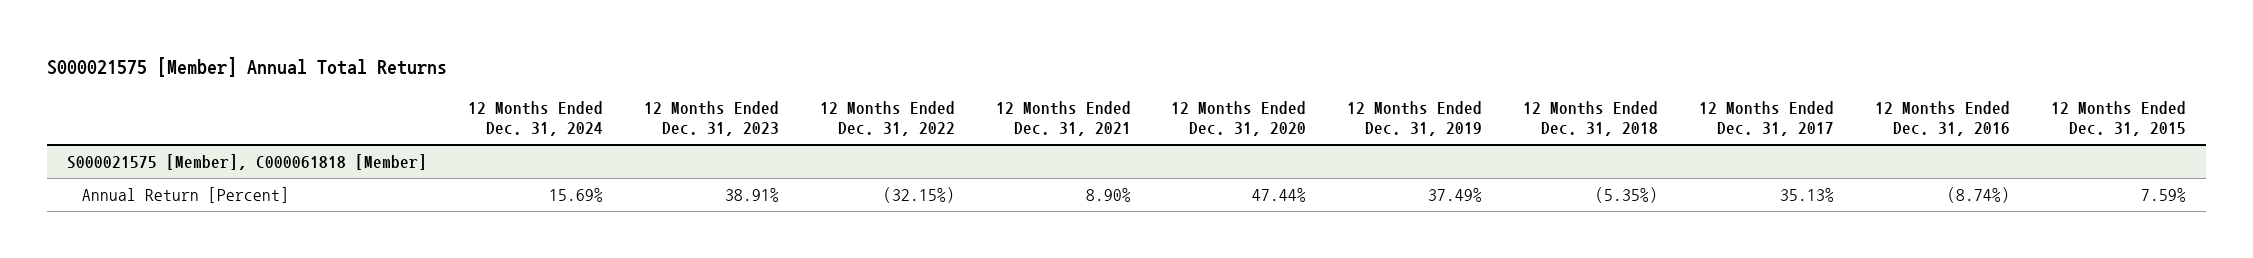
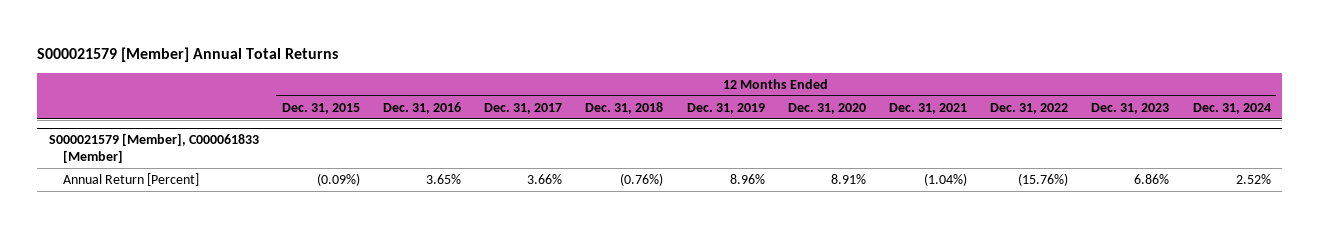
- S000021575 [Member] Annual Total Returns
+ S000021579 [Member] Annual Total Returns
- | 12 Months Ended Dec. 31, 2024 | 12 Months Ended Dec. 31, 2023 | 12 Months Ended Dec. 31, 2022 | 12 Months Ended Dec. 31, 2021 | 12 Months Ended Dec. 31, 2020 | 12 Months Ended Dec. 31, 2019 | 12 Months Ended Dec. 31, 2018 | 12 Months Ended Dec. 31, 2017 | 12 Months Ended Dec. 31, 2016 | 12 Months Ended Dec. 31, 2015
+ | 12 Months Ended Dec. 31, 2015 | 12 Months Ended Dec. 31, 2016 | 12 Months Ended Dec. 31, 2017 | 12 Months Ended Dec. 31, 2018 | 12 Months Ended Dec. 31, 2019 | 12 Months Ended Dec. 31, 2020 | 12 Months Ended Dec. 31, 2021 | 12 Months Ended Dec. 31, 2022 | 12 Months Ended Dec. 31, 2023 | 12 Months Ended Dec. 31, 2024
- S000021575 [Member], C000061818 [Member]
- Annual Return [Percent] | 15.69% | 38.91% | (32.15%) | 8.90% | 47.44% | 37.49% | (5.35%) | 35.13% | (8.74%) | 7.59%
+ S000021579 [Member], C000061833 [Member]
+ Annual Return [Percent] | (0.09%) | 3.65% | 3.66% | (0.76%) | 8.96% | 8.91% | (1.04%) | (15.76%) | 6.86% | 2.52%

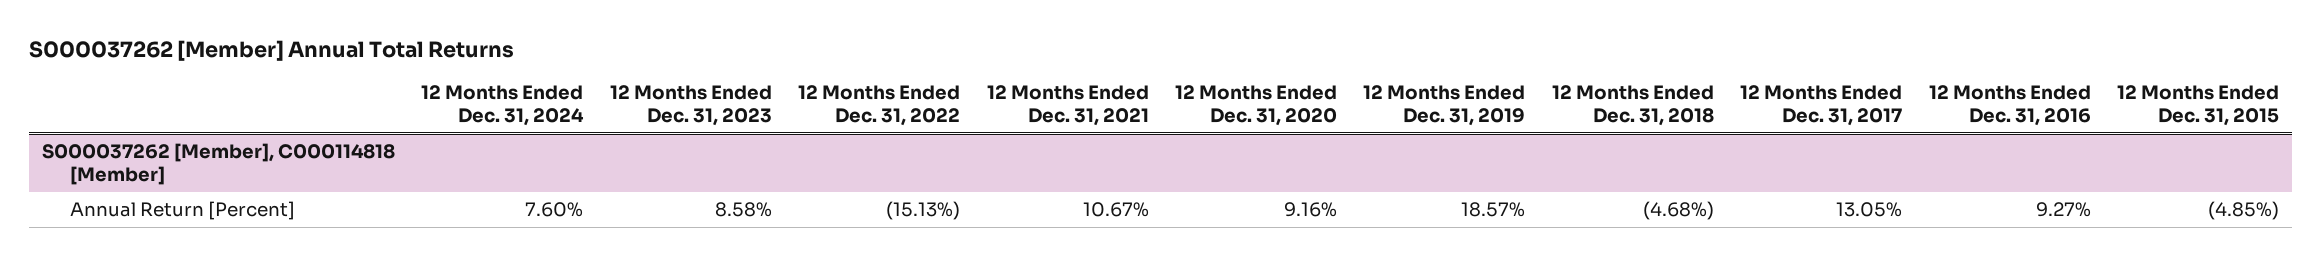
- S000021579 [Member] Annual Total Returns
+ S000037262 [Member] Annual Total Returns
- | 12 Months Ended Dec. 31, 2015 | 12 Months Ended Dec. 31, 2016 | 12 Months Ended Dec. 31, 2017 | 12 Months Ended Dec. 31, 2018 | 12 Months Ended Dec. 31, 2019 | 12 Months Ended Dec. 31, 2020 | 12 Months Ended Dec. 31, 2021 | 12 Months Ended Dec. 31, 2022 | 12 Months Ended Dec. 31, 2023 | 12 Months Ended Dec. 31, 2024
+ | 12 Months Ended Dec. 31, 2024 | 12 Months Ended Dec. 31, 2023 | 12 Months Ended Dec. 31, 2022 | 12 Months Ended Dec. 31, 2021 | 12 Months Ended Dec. 31, 2020 | 12 Months Ended Dec. 31, 2019 | 12 Months Ended Dec. 31, 2018 | 12 Months Ended Dec. 31, 2017 | 12 Months Ended Dec. 31, 2016 | 12 Months Ended Dec. 31, 2015
- S000021579 [Member], C000061833 [Member]
- Annual Return [Percent] | (0.09%) | 3.65% | 3.66% | (0.76%) | 8.96% | 8.91% | (1.04%) | (15.76%) | 6.86% | 2.52%
+ S000037262 [Member], C000114818 [Member]
+ Annual Return [Percent] | 7.60% | 8.58% | (15.13%) | 10.67% | 9.16% | 18.57% | (4.68%) | 13.05% | 9.27% | (4.85%)

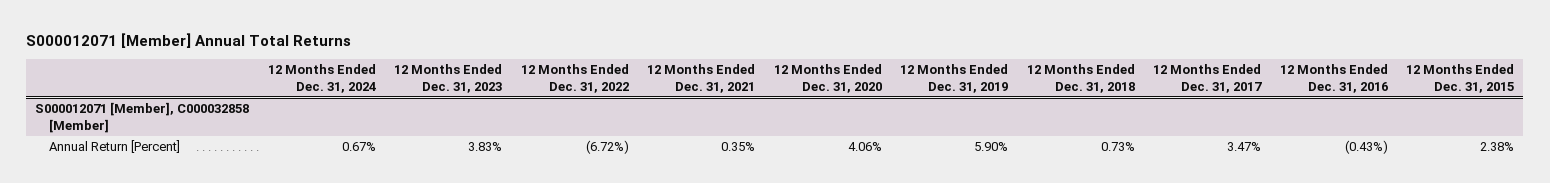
- S000037262 [Member] Annual Total Returns
+ S000012071 [Member] Annual Total Returns
- S000037262 [Member], C000114818 [Member]
- Annual Return [Percent] | 7.60% | 8.58% | (15.13%) | 10.67% | 9.16% | 18.57% | (4.68%) | 13.05% | 9.27% | (4.85%)
+ S000012071 [Member], C000032858 [Member]
+ Annual Return [Percent] | 0.67% | 3.83% | (6.72%) | 0.35% | 4.06% | 5.90% | 0.73% | 3.47% | (0.43%) | 2.38%

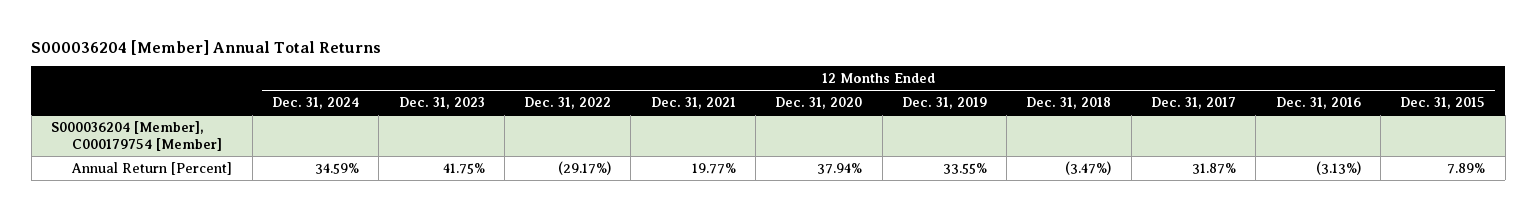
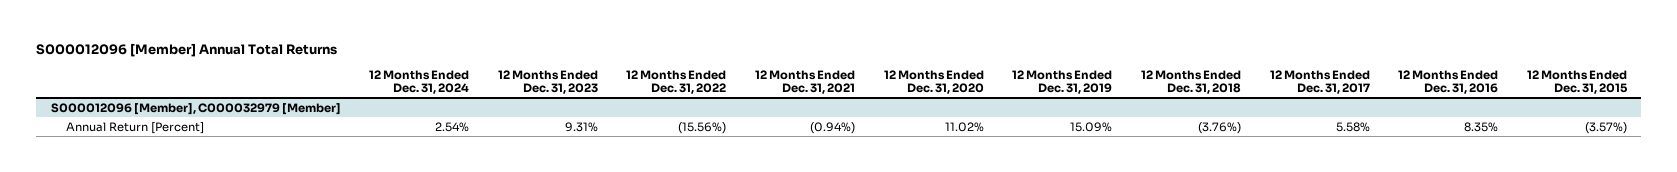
- S000036204 [Member] Annual Total Returns
+ S000012096 [Member] Annual Total Returns
- S000036204 [Member], C000179754 [Member]
- Annual Return [Percent] | 34.59% | 41.75% | (29.17%) | 19.77% | 37.94% | 33.55% | (3.47%) | 31.87% | (3.13%) | 7.89%
+ S000012096 [Member], C000032979 [Member]
+ Annual Return [Percent] | 2.54% | 9.31% | (15.56%) | (0.94%) | 11.02% | 15.09% | (3.76%) | 5.58% | 8.35% | (3.57%)

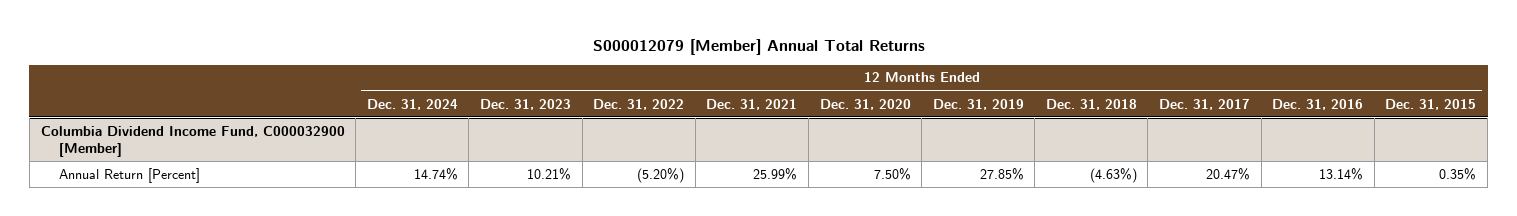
- S000012096 [Member] Annual Total Returns
+ S000012079 [Member] Annual Total Returns
- S000012096 [Member], C000032979 [Member]
- Annual Return [Percent] | 2.54% | 9.31% | (15.56%) | (0.94%) | 11.02% | 15.09% | (3.76%) | 5.58% | 8.35% | (3.57%)
+ Columbia Dividend Income Fund, C000032900 [Member]
+ Annual Return [Percent] | 14.74% | 10.21% | (5.20%) | 25.99% | 7.50% | 27.85% | (4.63%) | 20.47% | 13.14% | 0.35%

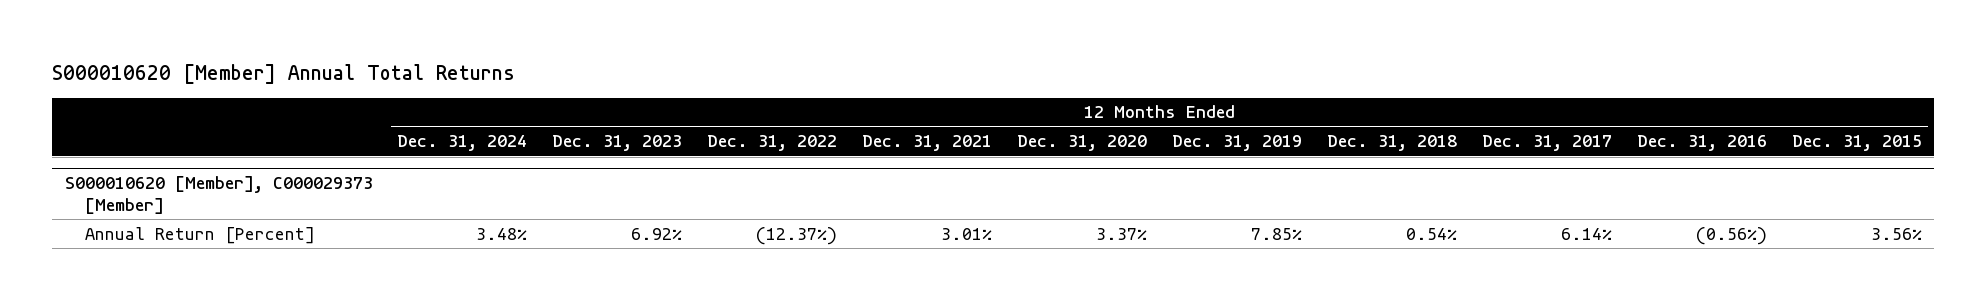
- S000012079 [Member] Annual Total Returns
+ S000010620 [Member] Annual Total Returns
- Columbia Dividend Income Fund, C000032900 [Member]
- Annual Return [Percent] | 14.74% | 10.21% | (5.20%) | 25.99% | 7.50% | 27.85% | (4.63%) | 20.47% | 13.14% | 0.35%
+ S000010620 [Member], C000029373 [Member]
+ Annual Return [Percent] | 3.48% | 6.92% | (12.37%) | 3.01% | 3.37% | 7.85% | 0.54% | 6.14% | (0.56%) | 3.56%

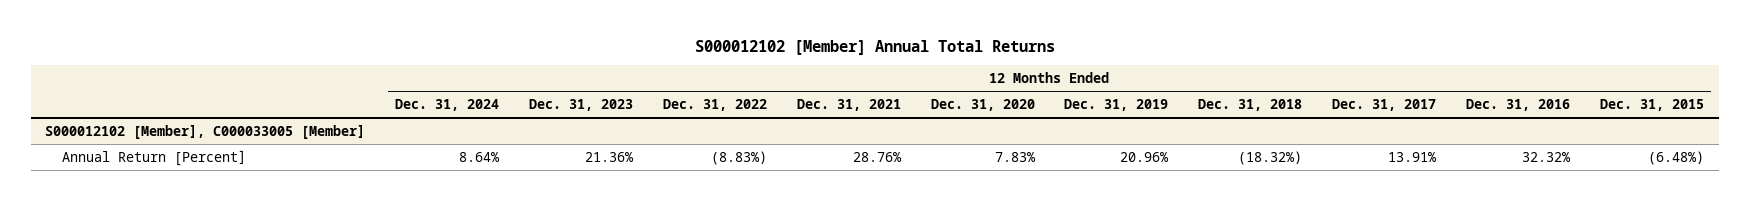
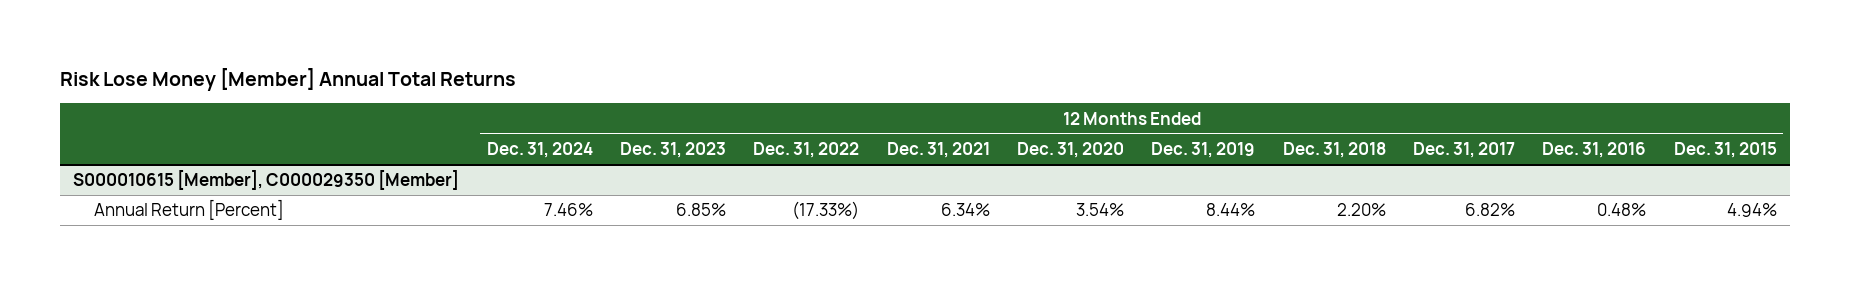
- S000012102 [Member] Annual Total Returns
+ Risk Lose Money [Member] Annual Total Returns
- S000012102 [Member], C000033005 [Member]
- Annual Return [Percent] | 8.64% | 21.36% | (8.83%) | 28.76% | 7.83% | 20.96% | (18.32%) | 13.91% | 32.32% | (6.48%)
+ S000010615 [Member], C000029350 [Member]
+ Annual Return [Percent] | 7.46% | 6.85% | (17.33%) | 6.34% | 3.54% | 8.44% | 2.20% | 6.82% | 0.48% | 4.94%

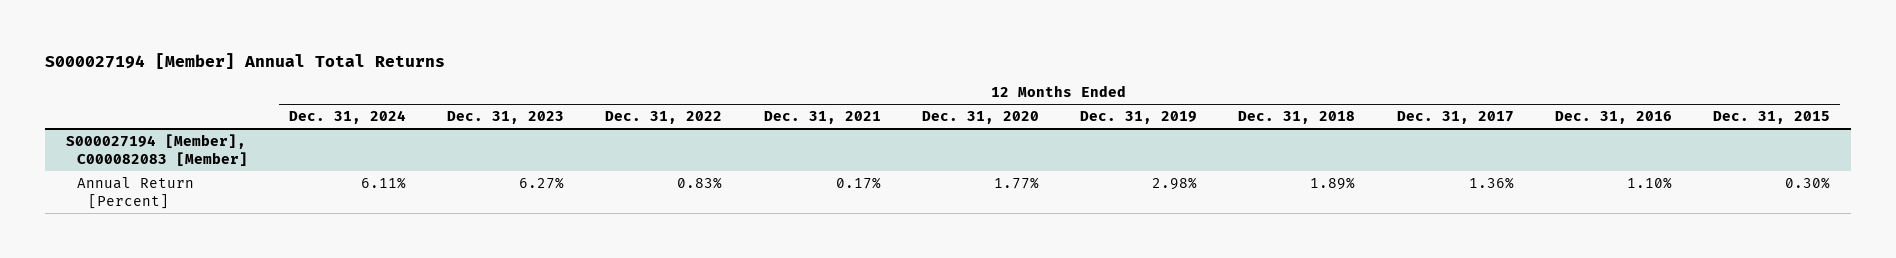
- Risk Lose Money [Member] Annual Total Returns
+ S000027194 [Member] Annual Total Returns
- S000010615 [Member], C000029350 [Member]
- Annual Return [Percent] | 7.46% | 6.85% | (17.33%) | 6.34% | 3.54% | 8.44% | 2.20% | 6.82% | 0.48% | 4.94%
+ S000027194 [Member], C000082083 [Member]
+ Annual Return [Percent] | 6.11% | 6.27% | 0.83% | 0.17% | 1.77% | 2.98% | 1.89% | 1.36% | 1.10% | 0.30%

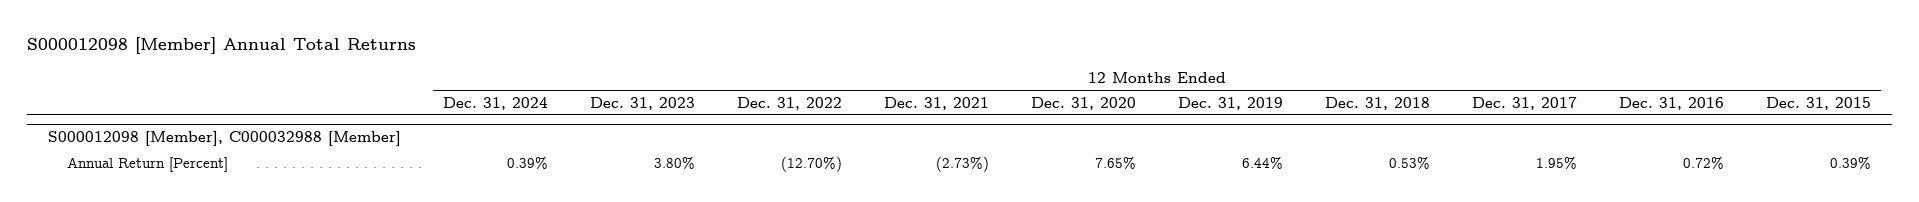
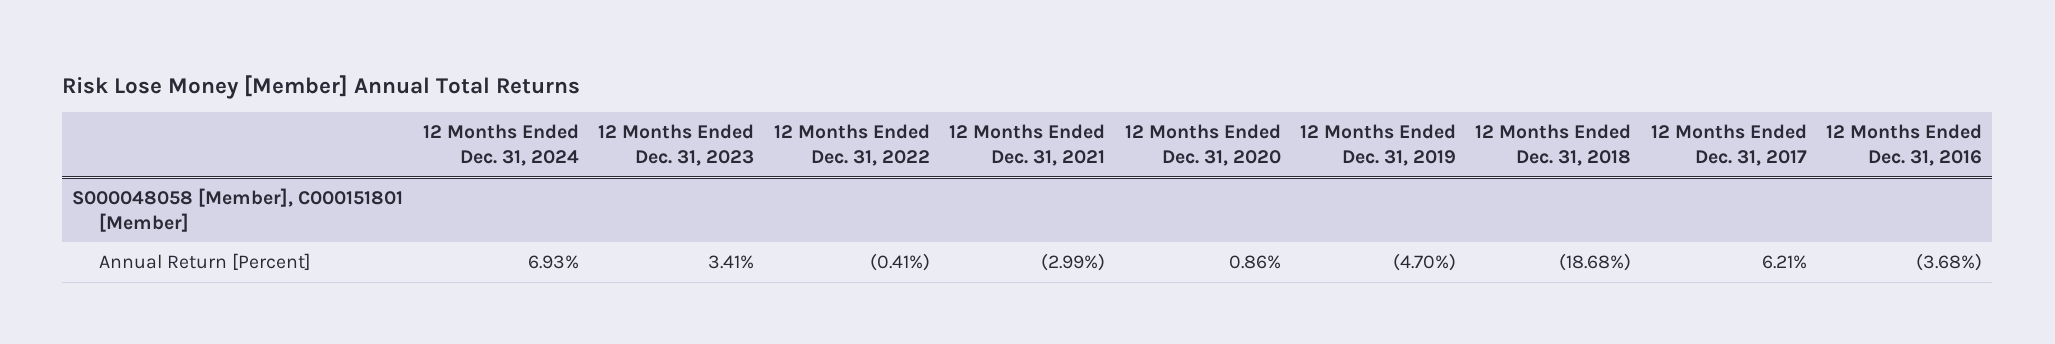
- S000012098 [Member] Annual Total Returns
+ Risk Lose Money [Member] Annual Total Returns
- | 12 Months Ended Dec. 31, 2024 | 12 Months Ended Dec. 31, 2023 | 12 Months Ended Dec. 31, 2022 | 12 Months Ended Dec. 31, 2021 | 12 Months Ended Dec. 31, 2020 | 12 Months Ended Dec. 31, 2019 | 12 Months Ended Dec. 31, 2018 | 12 Months Ended Dec. 31, 2017 | 12 Months Ended Dec. 31, 2016 | 12 Months Ended Dec. 31, 2015
+ | 12 Months Ended Dec. 31, 2024 | 12 Months Ended Dec. 31, 2023 | 12 Months Ended Dec. 31, 2022 | 12 Months Ended Dec. 31, 2021 | 12 Months Ended Dec. 31, 2020 | 12 Months Ended Dec. 31, 2019 | 12 Months Ended Dec. 31, 2018 | 12 Months Ended Dec. 31, 2017 | 12 Months Ended Dec. 31, 2016
- S000012098 [Member], C000032988 [Member]
- Annual Return [Percent] | 0.39% | 3.80% | (12.70%) | (2.73%) | 7.65% | 6.44% | 0.53% | 1.95% | 0.72% | 0.39%
+ S000048058 [Member], C000151801 [Member]
+ Annual Return [Percent] | 6.93% | 3.41% | (0.41%) | (2.99%) | 0.86% | (4.70%) | (18.68%) | 6.21% | (3.68%)

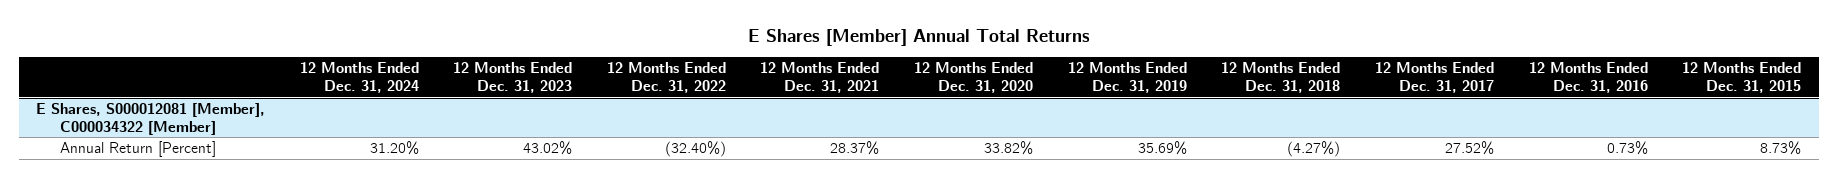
- Risk Lose Money [Member] Annual Total Returns
+ E Shares [Member] Annual Total Returns
- | 12 Months Ended Dec. 31, 2024 | 12 Months Ended Dec. 31, 2023 | 12 Months Ended Dec. 31, 2022 | 12 Months Ended Dec. 31, 2021 | 12 Months Ended Dec. 31, 2020 | 12 Months Ended Dec. 31, 2019 | 12 Months Ended Dec. 31, 2018 | 12 Months Ended Dec. 31, 2017 | 12 Months Ended Dec. 31, 2016
+ | 12 Months Ended Dec. 31, 2024 | 12 Months Ended Dec. 31, 2023 | 12 Months Ended Dec. 31, 2022 | 12 Months Ended Dec. 31, 2021 | 12 Months Ended Dec. 31, 2020 | 12 Months Ended Dec. 31, 2019 | 12 Months Ended Dec. 31, 2018 | 12 Months Ended Dec. 31, 2017 | 12 Months Ended Dec. 31, 2016 | 12 Months Ended Dec. 31, 2015
- S000048058 [Member], C000151801 [Member]
- Annual Return [Percent] | 6.93% | 3.41% | (0.41%) | (2.99%) | 0.86% | (4.70%) | (18.68%) | 6.21% | (3.68%)
+ E Shares, S000012081 [Member], C000034322 [Member]
+ Annual Return [Percent] | 31.20% | 43.02% | (32.40%) | 28.37% | 33.82% | 35.69% | (4.27%) | 27.52% | 0.73% | 8.73%

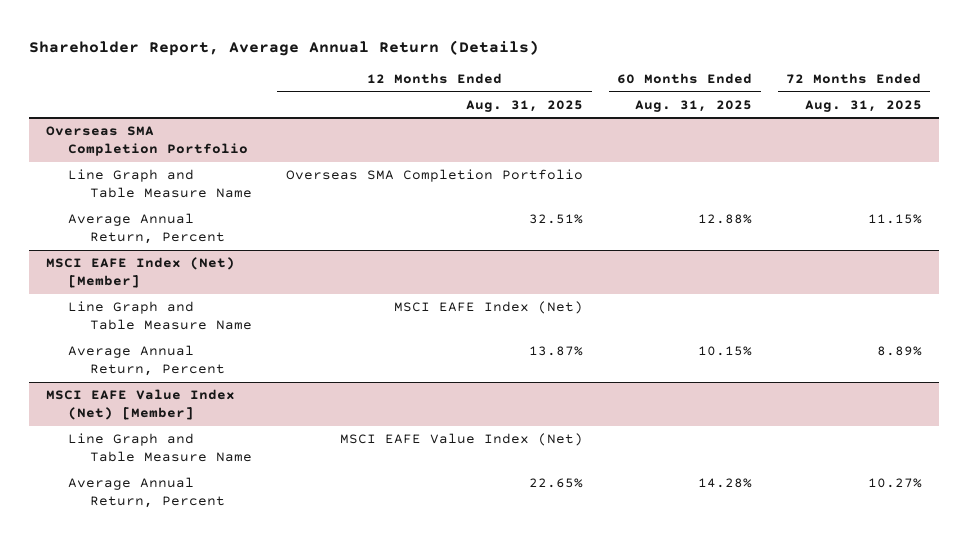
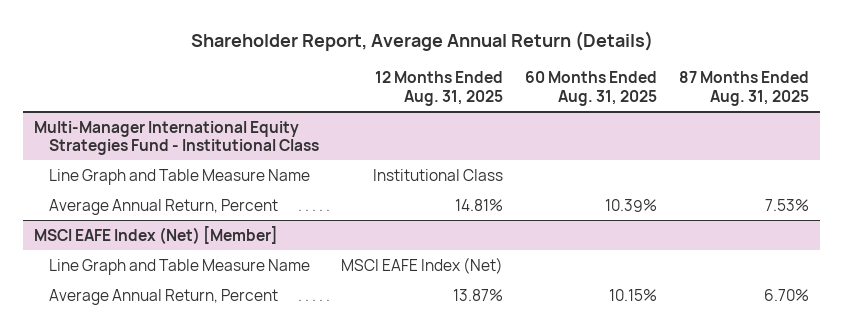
- | 12 Months Ended Aug. 31, 2025 | 60 Months Ended Aug. 31, 2025 | 72 Months Ended Aug. 31, 2025
+ | 12 Months Ended Aug. 31, 2025 | 60 Months Ended Aug. 31, 2025 | 87 Months Ended Aug. 31, 2025
- Overseas SMA Completion Portfolio
- Line Graph and Table Measure Name | Overseas SMA Completion Portfolio | |
- Average Annual Return, Percent | 32.51% | 12.88% | 11.15%
+ Multi-Manager International Equity Strategies Fund - Institutional Class
+ Line Graph and Table Measure Name | Institutional Class | |
+ Average Annual Return, Percent | 14.81% | 10.39% | 7.53%
- MSCI EAFE Value Index (Net) [Member]
- Line Graph and Table Measure Name | MSCI EAFE Value Index (Net) | |
- Average Annual Return, Percent | 22.65% | 14.28% | 10.27%

